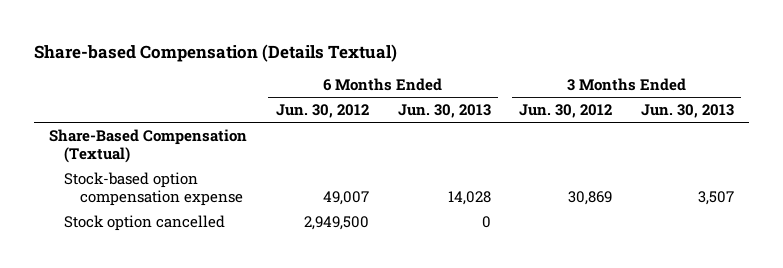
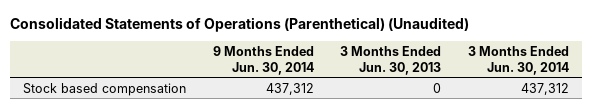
- Share-based Compensation (Details Textual)
+ Consolidated Statements of Operations (Parenthetical) (Unaudited)
- | 6 Months Ended Jun. 30, 2012 | 6 Months Ended Jun. 30, 2013 | 3 Months Ended Jun. 30, 2012 | 3 Months Ended Jun. 30, 2013
+ | 9 Months Ended Jun. 30, 2014 | 3 Months Ended Jun. 30, 2013 | 3 Months Ended Jun. 30, 2014
- Share-Based Compensation (Textual)
- Stock-based option compensation expense | 49,007 | 14,028 | 30,869 | 3,507
- Stock option cancelled | 2,949,500 | 0 | |
+ Stock based compensation | 437,312 | 0 | 437,312

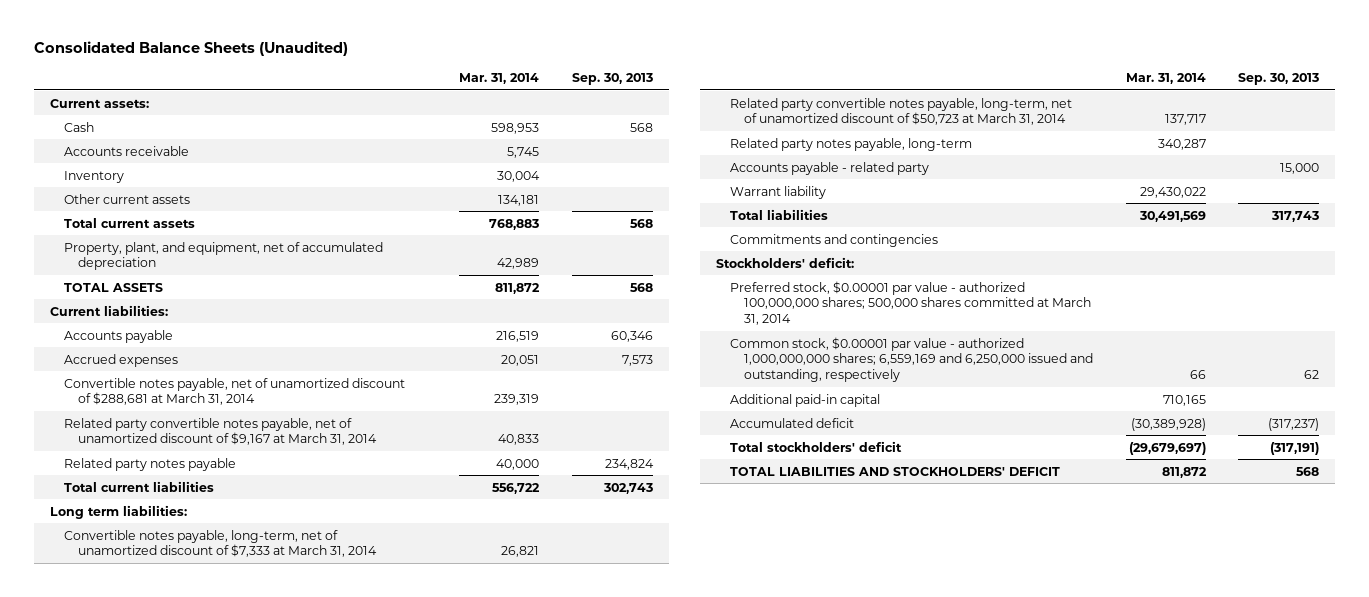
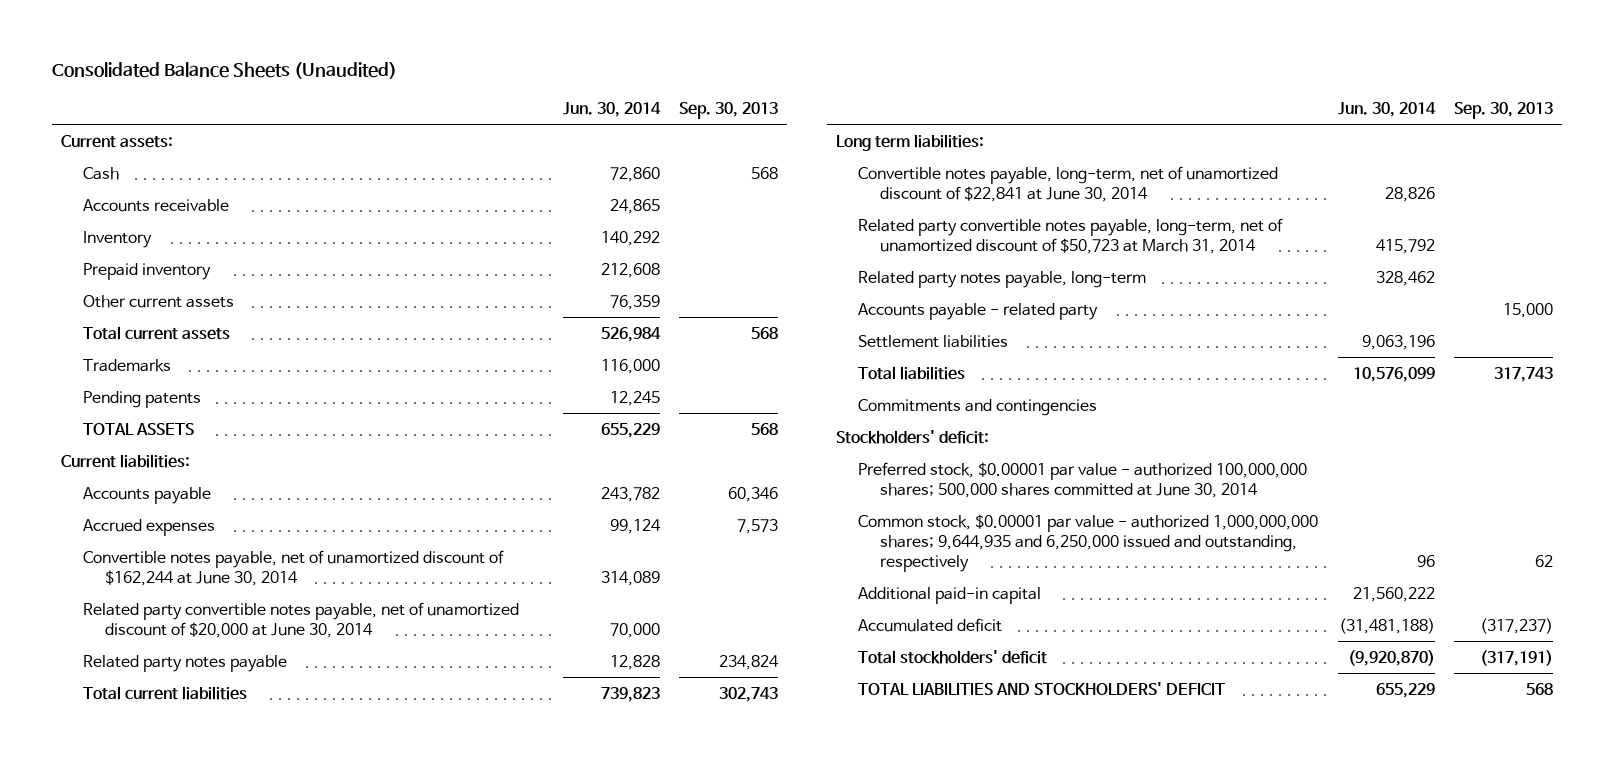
- | Mar. 31, 2014 | Sep. 30, 2013
+ | Jun. 30, 2014 | Sep. 30, 2013
+ Prepaid inventory | 212,608 |
- Property, plant, and equipment, net of accumulated depreciation | 42,989 |
+ Trademarks | 116,000 |
+ Pending patents | 12,245 |
- Convertible notes payable, net of unamortized discount of $288,681 at March 31, 2014 | 239,319 |
- Related party convertible notes payable, net of unamortized discount of $9,167 at March 31, 2014 | 40,833 |
+ Convertible notes payable, net of unamortized discount of $162,244 at June 30, 2014 | 314,089 |
+ Related party convertible notes payable, net of unamortized discount of $20,000 at June 30, 2014 | 70,000 |
- Convertible notes payable, long-term, net of unamortized discount of $7,333 at March 31, 2014 | 26,821 |
+ Convertible notes payable, long-term, net of unamortized discount of $22,841 at June 30, 2014 | 28,826 |
- Warrant liability | 29,430,022 |
+ Settlement liabilities | 9,063,196 |
- Preferred stock, $0.00001 par value - authorized 100,000,000 shares; 500,000 shares committed at March 31, 2014
- Common stock, $0.00001 par value - authorized 1,000,000,000 shares; 6,559,169 and 6,250,000 issued and outstanding, respectively | 66 | 62
+ Preferred stock, $0.00001 par value - authorized 100,000,000 shares; 500,000 shares committed at June 30, 2014
+ Common stock, $0.00001 par value - authorized 1,000,000,000 shares; 9,644,935 and 6,250,000 issued and outstanding, respectively | 96 | 62

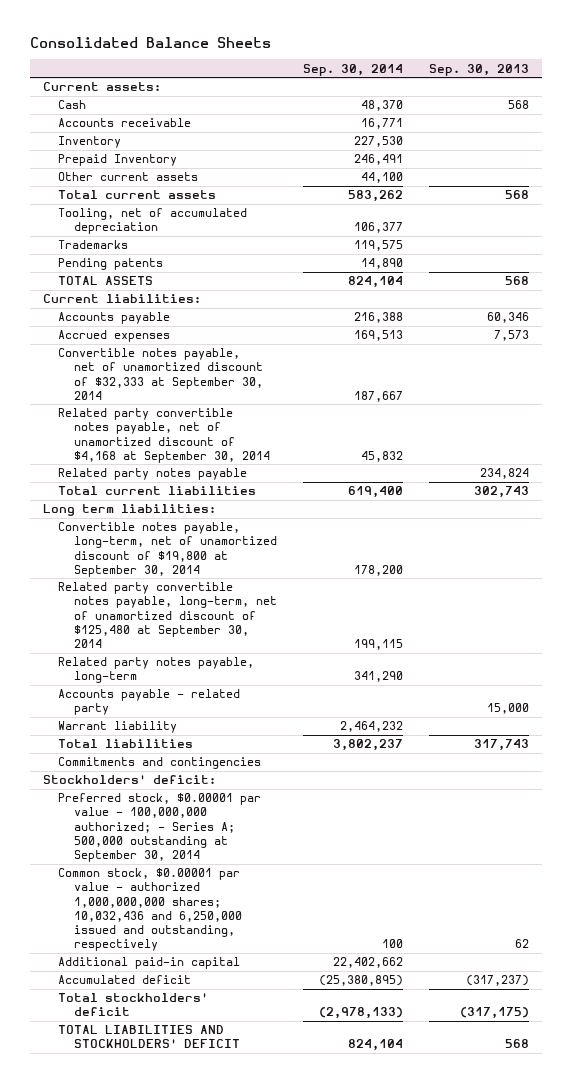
- Consolidated Balance Sheets (Unaudited)
+ Consolidated Balance Sheets
- | Jun. 30, 2014 | Sep. 30, 2013
+ | Sep. 30, 2014 | Sep. 30, 2013
- Prepaid inventory | 212,608 |
+ Prepaid Inventory | 246,491 |
+ Tooling, net of accumulated depreciation | 106,377 |
- Convertible notes payable, net of unamortized discount of $162,244 at June 30, 2014 | 314,089 |
- Related party convertible notes payable, net of unamortized discount of $20,000 at June 30, 2014 | 70,000 |
+ Convertible notes payable, net of unamortized discount of $32,333 at September 30, 2014 | 187,667 |
+ Related party convertible notes payable, net of unamortized discount of $4,168 at September 30, 2014 | 45,832 |
- Convertible notes payable, long-term, net of unamortized discount of $22,841 at June 30, 2014 | 28,826 |
- Related party convertible notes payable, long-term, net of unamortized discount of $50,723 at March 31, 2014 | 415,792 |
+ Convertible notes payable, long-term, net of unamortized discount of $19,800 at September 30, 2014 | 178,200 |
+ Related party convertible notes payable, long-term, net of unamortized discount of $125,480 at September 30, 2014 | 199,115 |
- Settlement liabilities | 9,063,196 |
+ Warrant liability | 2,464,232 |
- Preferred stock, $0.00001 par value - authorized 100,000,000 shares; 500,000 shares committed at June 30, 2014
- Common stock, $0.00001 par value - authorized 1,000,000,000 shares; 9,644,935 and 6,250,000 issued and outstanding, respectively | 96 | 62
+ Preferred stock, $0.00001 par value - 100,000,000 authorized; - Series A; 500,000 outstanding at September 30, 2014
+ Common stock, $0.00001 par value - authorized 1,000,000,000 shares; 10,032,436 and 6,250,000 issued and outstanding, respectively | 100 | 62
- Total stockholders' deficit | (9,920,870) | (317,191)
+ Total stockholders' deficit | (2,978,133) | (317,175)

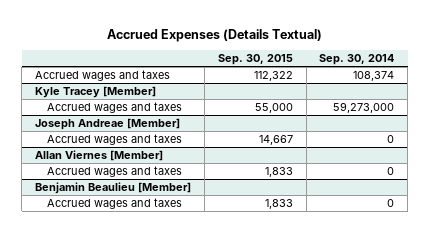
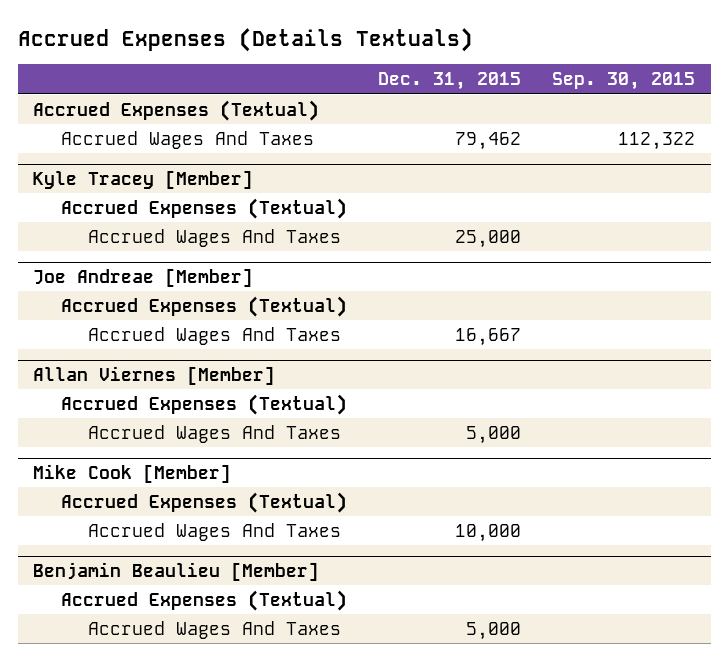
- Accrued Expenses (Details Textual)
+ Accrued Expenses (Details Textuals)
- | Sep. 30, 2015 | Sep. 30, 2014
+ | Dec. 31, 2015 | Sep. 30, 2015
- Accrued wages and taxes | 112,322 | 108,374
+ Accrued Expenses (Textual)
+ Accrued Wages And Taxes | 79,462 | 112,322
@ Kyle Tracey [Member]
- Accrued wages and taxes | 55,000 | 59,273,000
- Joseph Andreae [Member]
- Accrued wages and taxes | 14,667 | 0
@ Kyle Tracey [Member]
+ Accrued Expenses (Textual)
+ Accrued Wages And Taxes | 25,000 |
+ Joe Andreae [Member]
+ Accrued Expenses (Textual)
+ Accrued Wages And Taxes | 16,667 |
@ Allan Viernes [Member]
- Accrued wages and taxes | 1,833 | 0
+ Accrued Expenses (Textual)
+ Accrued Wages And Taxes | 5,000 |
+ Mike Cook [Member]
+ Accrued Expenses (Textual)
+ Accrued Wages And Taxes | 10,000 |
@ Benjamin Beaulieu [Member]
- Accrued wages and taxes | 1,833 | 0
+ Accrued Expenses (Textual)
+ Accrued Wages And Taxes | 5,000 |

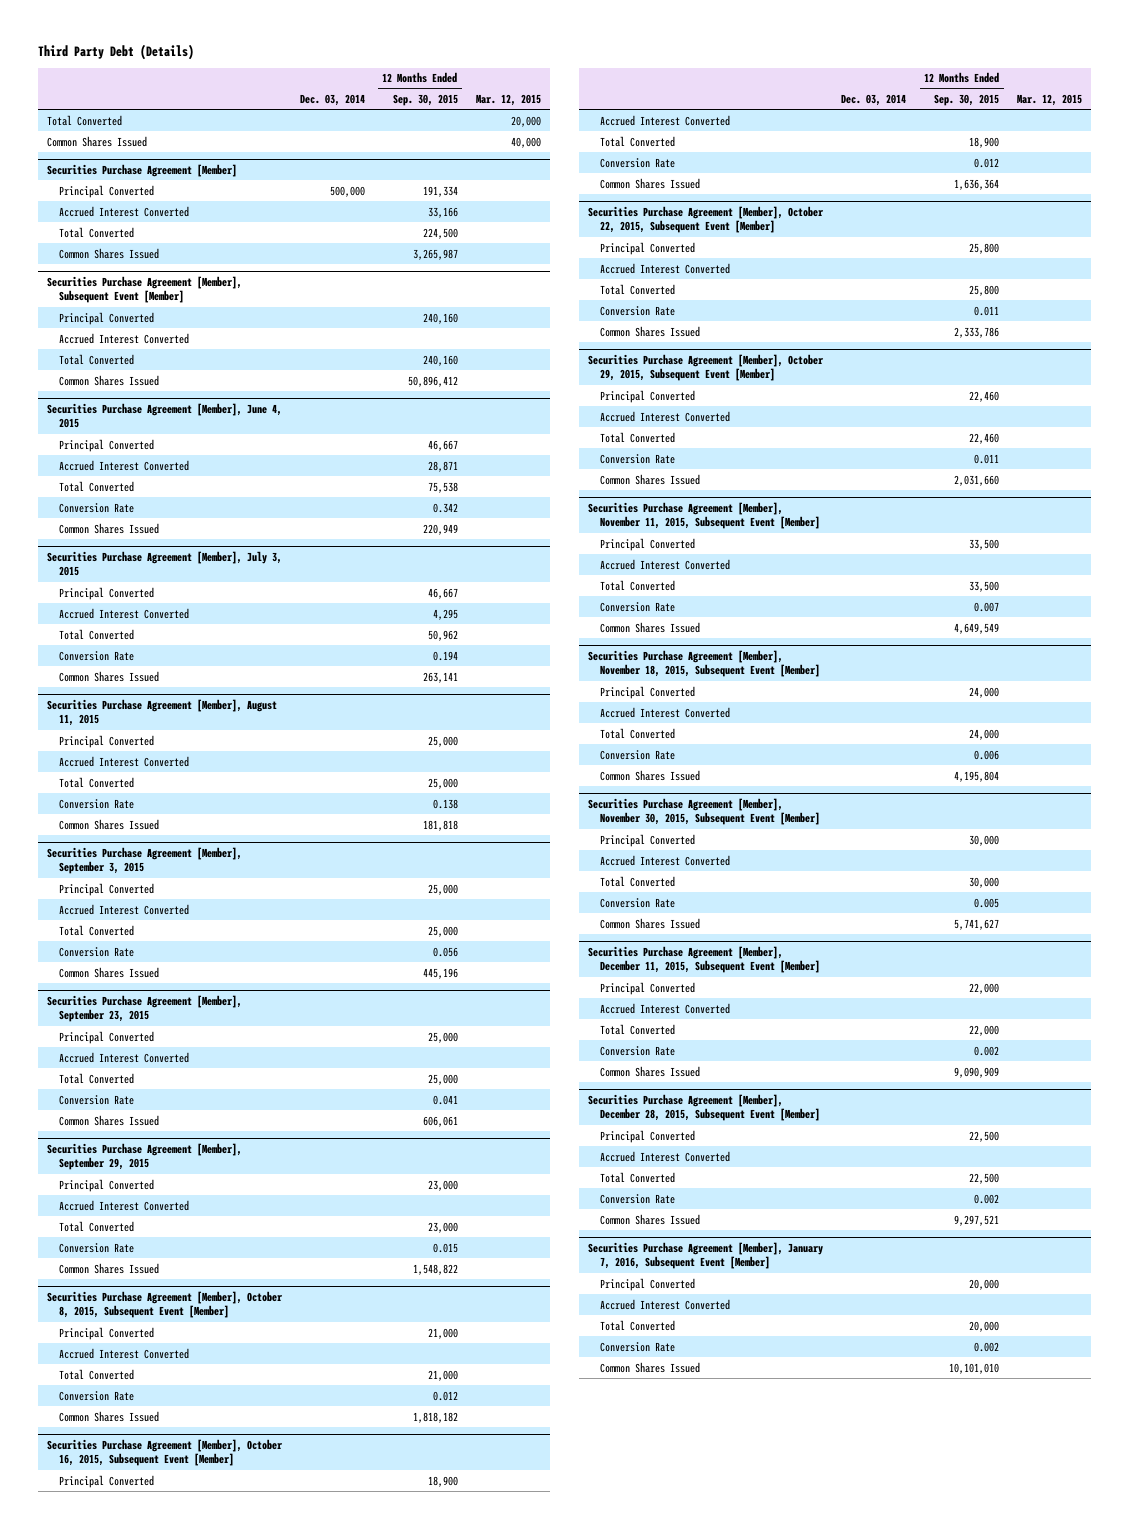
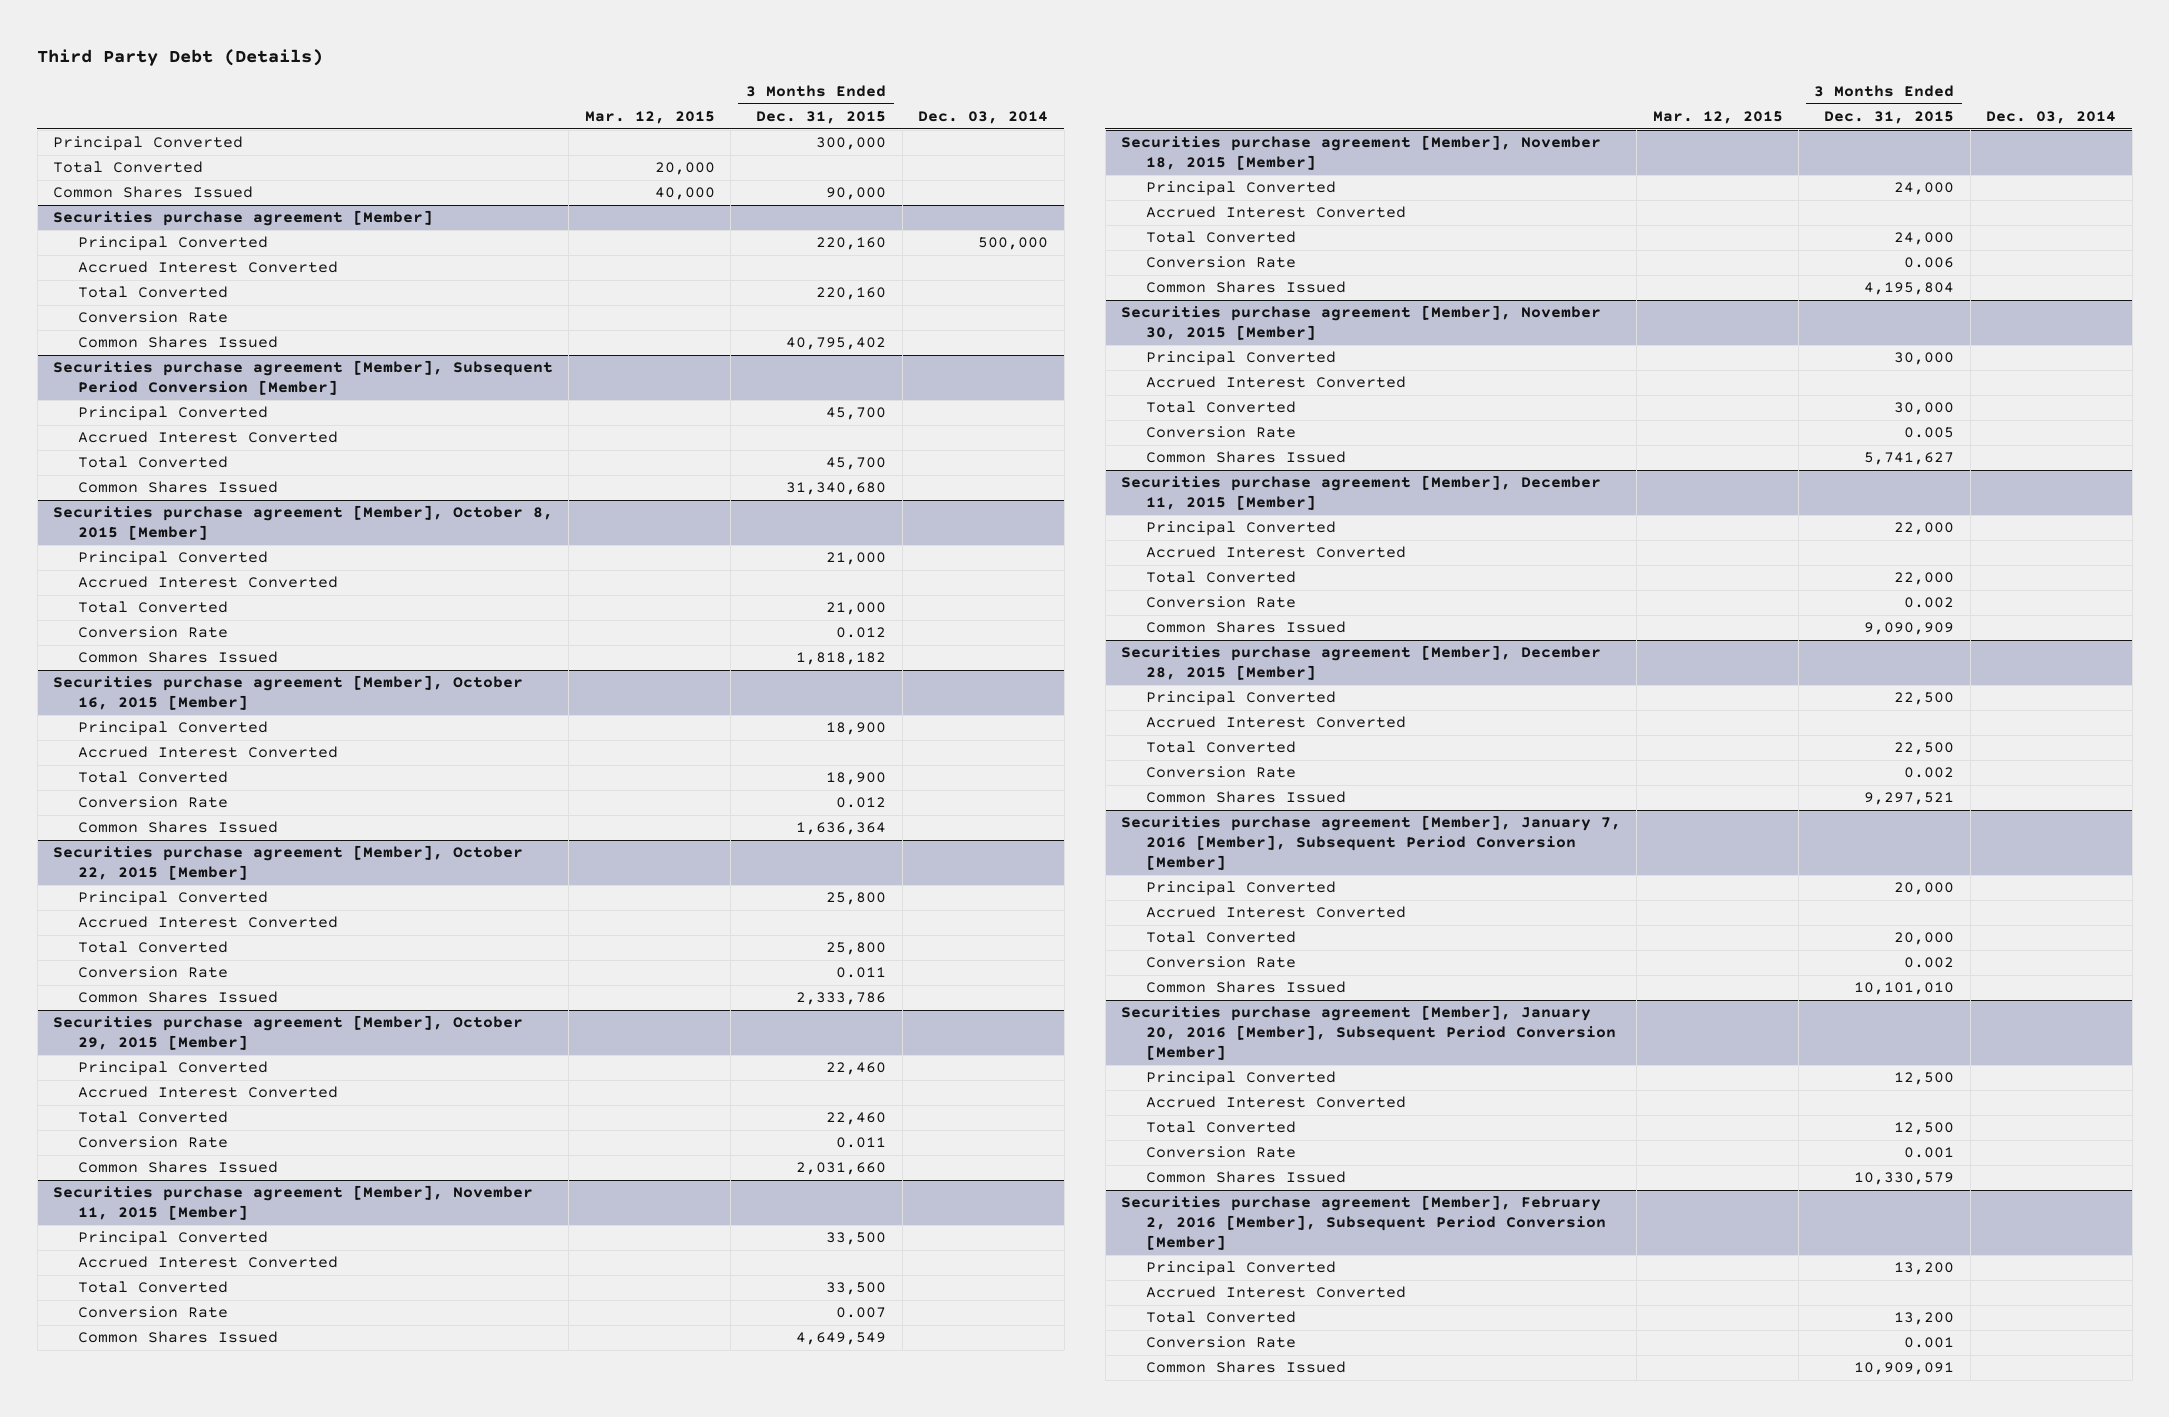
- | Dec. 03, 2014 | 12 Months Ended Sep. 30, 2015 | Mar. 12, 2015
+ | Mar. 12, 2015 | 3 Months Ended Dec. 31, 2015 | Dec. 03, 2014
+ Principal Converted | | 300,000 |
- Securities Purchase Agreement [Member]
+ Securities purchase agreement [Member]
+ Conversion Rate
- Securities Purchase Agreement [Member], Subsequent Event [Member]
+ Securities purchase agreement [Member], Subsequent Period Conversion [Member]
- Securities Purchase Agreement [Member], June 4, 2015
- Principal Converted | | 46,667 |
- Accrued Interest Converted | | 28,871 |
- Total Converted | | 75,538 |
- Conversion Rate | | 0.342 |
- Common Shares Issued | | 220,949 |
- Securities Purchase Agreement [Member], July 3, 2015
- Principal Converted | | 46,667 |
- Accrued Interest Converted | | 4,295 |
- Total Converted | | 50,962 |
- Conversion Rate | | 0.194 |
- Common Shares Issued | | 263,141 |
- Securities Purchase Agreement [Member], August 11, 2015
- Principal Converted | | 25,000 |
- Accrued Interest Converted
- Total Converted | | 25,000 |
- Conversion Rate | | 0.138 |
- Common Shares Issued | | 181,818 |
- Securities Purchase Agreement [Member], September 3, 2015
- Principal Converted | | 25,000 |
- Accrued Interest Converted
- Total Converted | | 25,000 |
- Conversion Rate | | 0.056 |
- Common Shares Issued | | 445,196 |
- Securities Purchase Agreement [Member], September 23, 2015
- Principal Converted | | 25,000 |
- Accrued Interest Converted
- Total Converted | | 25,000 |
- Conversion Rate | | 0.041 |
- Common Shares Issued | | 606,061 |
- Securities Purchase Agreement [Member], September 29, 2015
- Principal Converted | | 23,000 |
- Accrued Interest Converted
- Total Converted | | 23,000 |
- Conversion Rate | | 0.015 |
- Common Shares Issued | | 1,548,822 |
- Securities Purchase Agreement [Member], October 8, 2015, Subsequent Event [Member]
+ Securities purchase agreement [Member], October 8, 2015 [Member]
- Securities Purchase Agreement [Member], October 16, 2015, Subsequent Event [Member]
+ Securities purchase agreement [Member], October 16, 2015 [Member]
- Securities Purchase Agreement [Member], October 22, 2015, Subsequent Event [Member]
+ Securities purchase agreement [Member], October 22, 2015 [Member]
- Securities Purchase Agreement [Member], October 29, 2015, Subsequent Event [Member]
+ Securities purchase agreement [Member], October 29, 2015 [Member]
- Securities Purchase Agreement [Member], November 11, 2015, Subsequent Event [Member]
+ Securities purchase agreement [Member], November 11, 2015 [Member]
- Securities Purchase Agreement [Member], November 18, 2015, Subsequent Event [Member]
+ Securities purchase agreement [Member], November 18, 2015 [Member]
- Securities Purchase Agreement [Member], November 30, 2015, Subsequent Event [Member]
+ Securities purchase agreement [Member], November 30, 2015 [Member]
- Securities Purchase Agreement [Member], December 11, 2015, Subsequent Event [Member]
+ Securities purchase agreement [Member], December 11, 2015 [Member]
- Securities Purchase Agreement [Member], December 28, 2015, Subsequent Event [Member]
+ Securities purchase agreement [Member], December 28, 2015 [Member]
- Securities Purchase Agreement [Member], January 7, 2016, Subsequent Event [Member]
+ Securities purchase agreement [Member], January 7, 2016 [Member], Subsequent Period Conversion [Member]
+ Securities purchase agreement [Member], January 20, 2016 [Member], Subsequent Period Conversion [Member]
+ Principal Converted | | 12,500 |
+ Accrued Interest Converted
+ Total Converted | | 12,500 |
+ Conversion Rate | | 0.001 |
+ Common Shares Issued | | 10,330,579 |
+ Securities purchase agreement [Member], February 2, 2016 [Member], Subsequent Period Conversion [Member]
+ Principal Converted | | 13,200 |
+ Accrued Interest Converted
+ Total Converted | | 13,200 |
+ Conversion Rate | | 0.001 |
+ Common Shares Issued | | 10,909,091 |

